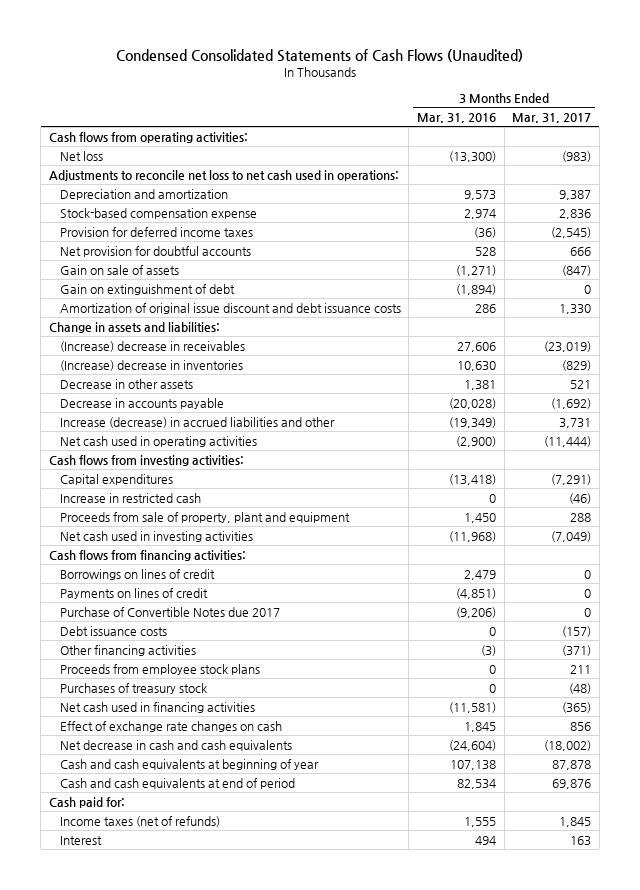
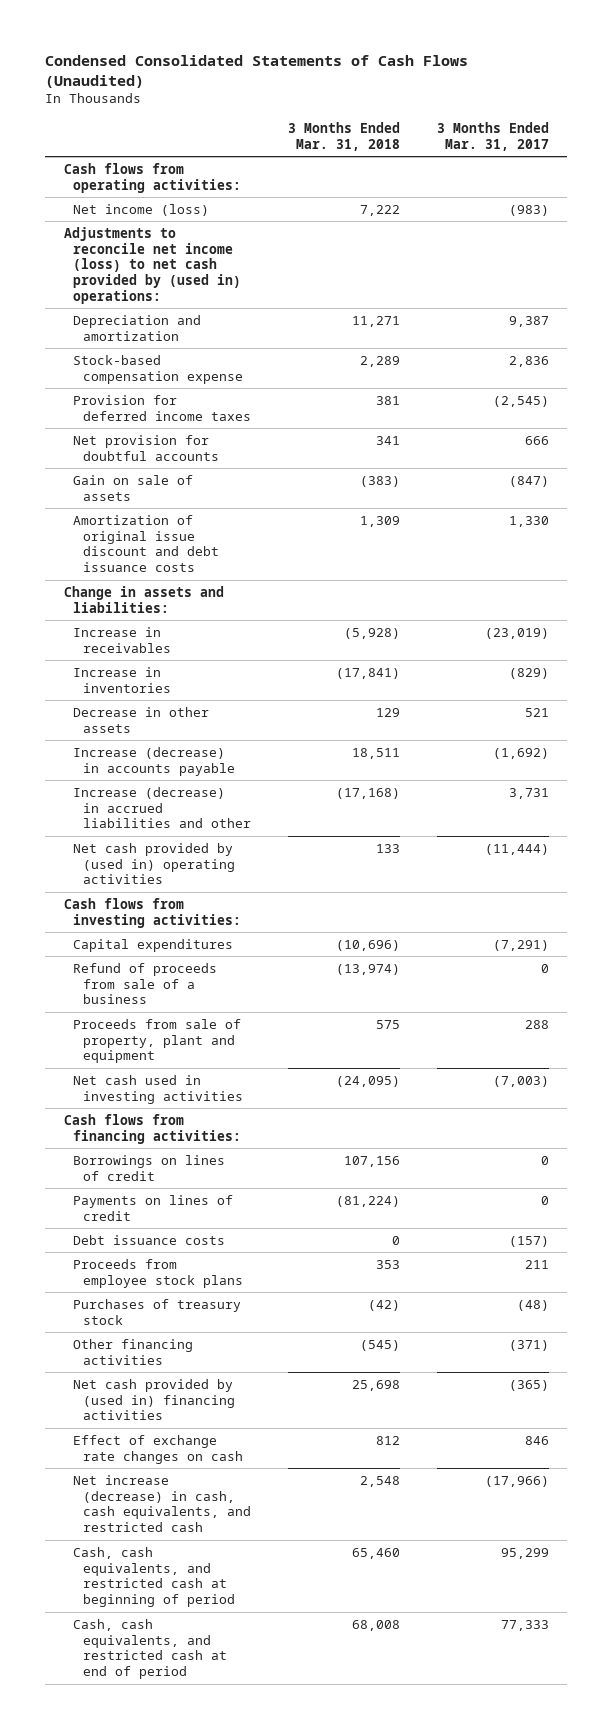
- | 3 Months Ended Mar. 31, 2016 | 3 Months Ended Mar. 31, 2017
+ | 3 Months Ended Mar. 31, 2018 | 3 Months Ended Mar. 31, 2017
- Net loss | (13,300) | (983)
- Adjustments to reconcile net loss to net cash used in operations:
+ Net income (loss) | 7,222 | (983)
+ Adjustments to reconcile net income (loss) to net cash provided by (used in) operations:
- Gain on extinguishment of debt | (1,894) | 0
- (Increase) decrease in receivables | 27,606 | (23,019)
- (Increase) decrease in inventories | 10,630 | (829)
+ Increase in receivables | (5,928) | (23,019)
+ Increase in inventories | (17,841) | (829)
- Decrease in accounts payable | (20,028) | (1,692)
+ Increase (decrease) in accounts payable | 18,511 | (1,692)
- Net cash used in operating activities | (2,900) | (11,444)
+ Net cash provided by (used in) operating activities | 133 | (11,444)
- Increase in restricted cash | 0 | (46)
+ Refund of proceeds from sale of a business | (13,974) | 0
- Net cash used in investing activities | (11,968) | (7,049)
+ Net cash used in investing activities | (24,095) | (7,003)
- Purchase of Convertible Notes due 2017 | (9,206) | 0
- Net cash used in financing activities | (11,581) | (365)
- Effect of exchange rate changes on cash | 1,845 | 856
- Net decrease in cash and cash equivalents | (24,604) | (18,002)
- Cash and cash equivalents at beginning of year | 107,138 | 87,878
- Cash and cash equivalents at end of period | 82,534 | 69,876
- Cash paid for:
- Income taxes (net of refunds) | 1,555 | 1,845
- Interest | 494 | 163
moved down: Other financing activities | (545) | (371)
+ Net cash provided by (used in) financing activities | 25,698 | (365)
+ Effect of exchange rate changes on cash | 812 | 846
+ Net increase (decrease) in cash, cash equivalents, and restricted cash | 2,548 | (17,966)
+ Cash, cash equivalents, and restricted cash at beginning of period | 65,460 | 95,299
+ Cash, cash equivalents, and restricted cash at end of period | 68,008 | 77,333

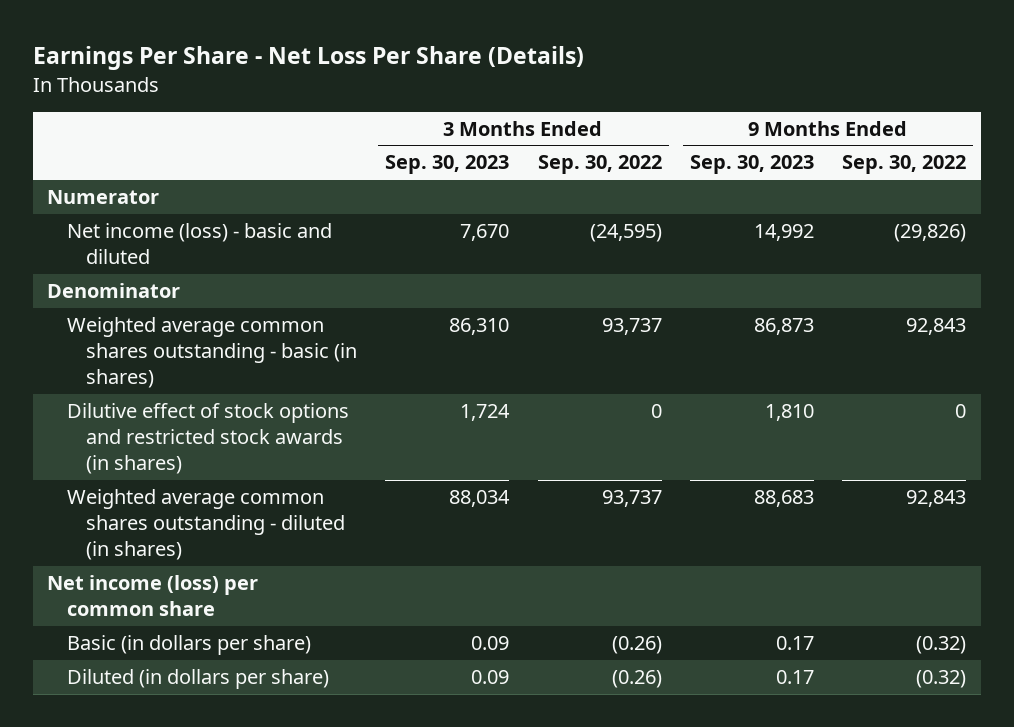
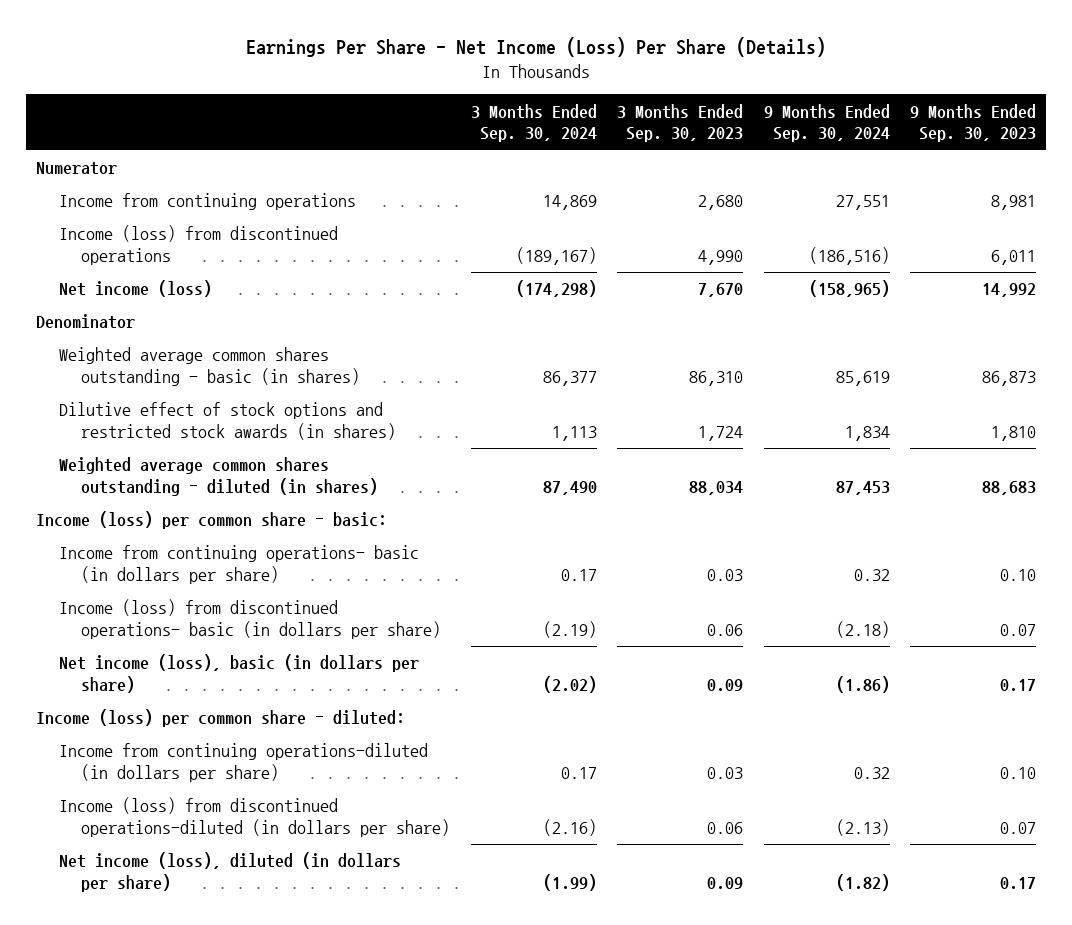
- Earnings Per Share - Net Loss Per Share (Details)
+ Earnings Per Share - Net Income (Loss) Per Share (Details)
- | 3 Months Ended Sep. 30, 2023 | 3 Months Ended Sep. 30, 2022 | 9 Months Ended Sep. 30, 2023 | 9 Months Ended Sep. 30, 2022
+ | 3 Months Ended Sep. 30, 2024 | 3 Months Ended Sep. 30, 2023 | 9 Months Ended Sep. 30, 2024 | 9 Months Ended Sep. 30, 2023
- Net income (loss) - basic and diluted | 7,670 | (24,595) | 14,992 | (29,826)
+ Income from continuing operations | 14,869 | 2,680 | 27,551 | 8,981
+ Income (loss) from discontinued operations | (189,167) | 4,990 | (186,516) | 6,011
+ Net income (loss) | (174,298) | 7,670 | (158,965) | 14,992
- Net income (loss) per common share
- Basic (in dollars per share) | 0.09 | (0.26) | 0.17 | (0.32)
- Diluted (in dollars per share) | 0.09 | (0.26) | 0.17 | (0.32)
+ Income (loss) per common share - basic:
+ Income from continuing operations- basic (in dollars per share) | 0.17 | 0.03 | 0.32 | 0.10
+ Income (loss) from discontinued operations- basic (in dollars per share) | (2.19) | 0.06 | (2.18) | 0.07
+ Net income (loss), basic (in dollars per share) | (2.02) | 0.09 | (1.86) | 0.17
+ Income (loss) per common share - diluted:
+ Income from continuing operations-diluted (in dollars per share) | 0.17 | 0.03 | 0.32 | 0.10
+ Income (loss) from discontinued operations-diluted (in dollars per share) | (2.16) | 0.06 | (2.13) | 0.07
+ Net income (loss), diluted (in dollars per share) | (1.99) | 0.09 | (1.82) | 0.17

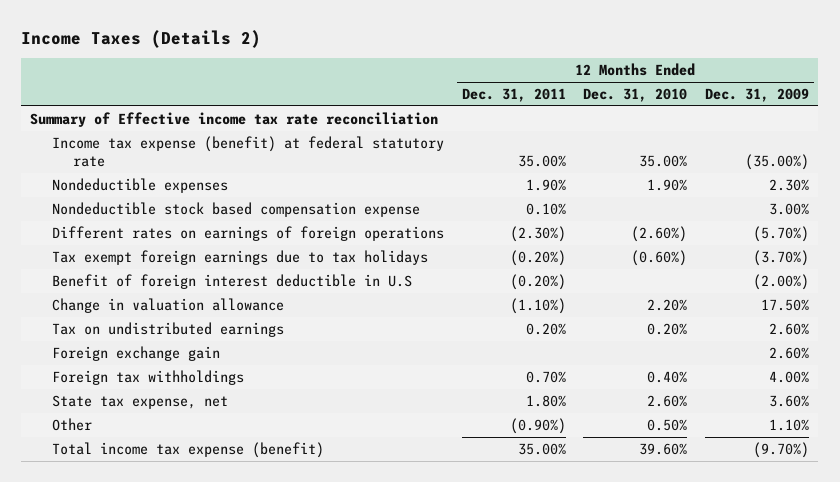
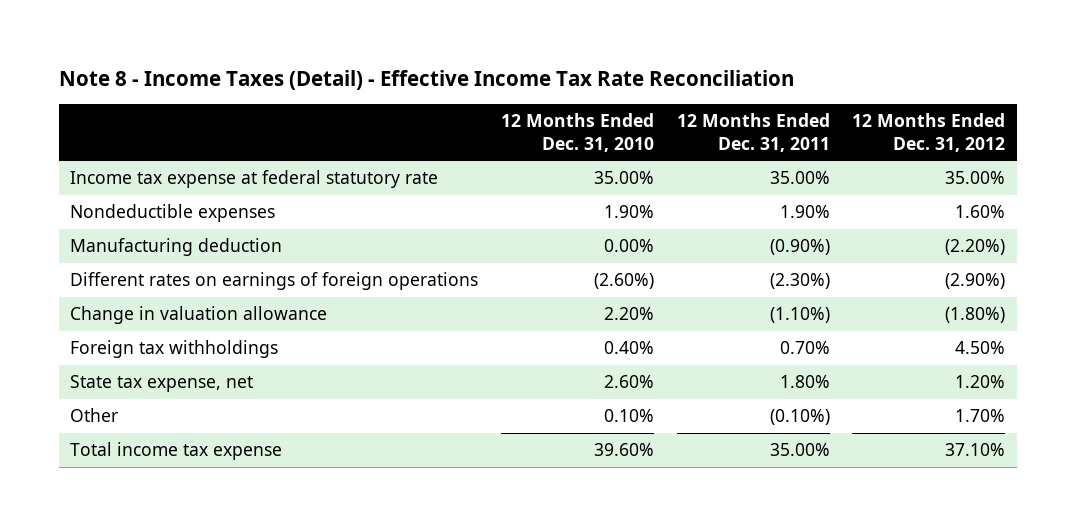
- Income Taxes (Details 2)
+ Note 8 - Income Taxes (Detail) - Effective Income Tax Rate Reconciliation
- | 12 Months Ended Dec. 31, 2011 | 12 Months Ended Dec. 31, 2010 | 12 Months Ended Dec. 31, 2009
+ | 12 Months Ended Dec. 31, 2010 | 12 Months Ended Dec. 31, 2011 | 12 Months Ended Dec. 31, 2012
- Summary of Effective income tax rate reconciliation
- Income tax expense (benefit) at federal statutory rate | 35.00% | 35.00% | (35.00%)
+ Income tax expense at federal statutory rate | 35.00% | 35.00% | 35.00%
- Nondeductible stock based compensation expense | 0.10% | | 3.00%
+ Manufacturing deduction | 0.00% | (0.90%) | (2.20%)
- Tax exempt foreign earnings due to tax holidays | (0.20%) | (0.60%) | (3.70%)
- Benefit of foreign interest deductible in U.S | (0.20%) | | (2.00%)
- Tax on undistributed earnings | 0.20% | 0.20% | 2.60%
- Foreign exchange gain | | | 2.60%
- Other | (0.90%) | 0.50% | 1.10%
- Total income tax expense (benefit) | 35.00% | 39.60% | (9.70%)
+ Other | 0.10% | (0.10%) | 1.70%
+ Total income tax expense | 39.60% | 35.00% | 37.10%

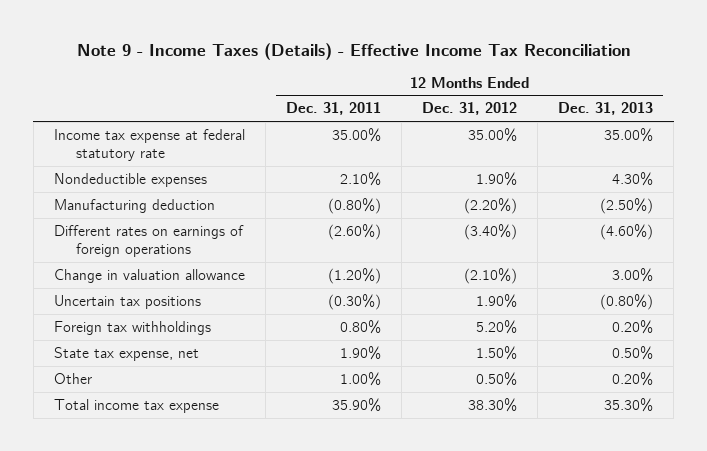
- Note 8 - Income Taxes (Detail) - Effective Income Tax Rate Reconciliation
+ Note 9 - Income Taxes (Details) - Effective Income Tax Reconciliation
- | 12 Months Ended Dec. 31, 2010 | 12 Months Ended Dec. 31, 2011 | 12 Months Ended Dec. 31, 2012
+ | 12 Months Ended Dec. 31, 2011 | 12 Months Ended Dec. 31, 2012 | 12 Months Ended Dec. 31, 2013
- Nondeductible expenses | 1.90% | 1.90% | 1.60%
- Manufacturing deduction | 0.00% | (0.90%) | (2.20%)
- Different rates on earnings of foreign operations | (2.60%) | (2.30%) | (2.90%)
- Change in valuation allowance | 2.20% | (1.10%) | (1.80%)
- Foreign tax withholdings | 0.40% | 0.70% | 4.50%
- State tax expense, net | 2.60% | 1.80% | 1.20%
- Other | 0.10% | (0.10%) | 1.70%
- Total income tax expense | 39.60% | 35.00% | 37.10%
+ Nondeductible expenses | 2.10% | 1.90% | 4.30%
+ Manufacturing deduction | (0.80%) | (2.20%) | (2.50%)
+ Different rates on earnings of foreign operations | (2.60%) | (3.40%) | (4.60%)
+ Change in valuation allowance | (1.20%) | (2.10%) | 3.00%
+ Uncertain tax positions | (0.30%) | 1.90% | (0.80%)
+ Foreign tax withholdings | 0.80% | 5.20% | 0.20%
+ State tax expense, net | 1.90% | 1.50% | 0.50%
+ Other | 1.00% | 0.50% | 0.20%
+ Total income tax expense | 35.90% | 38.30% | 35.30%

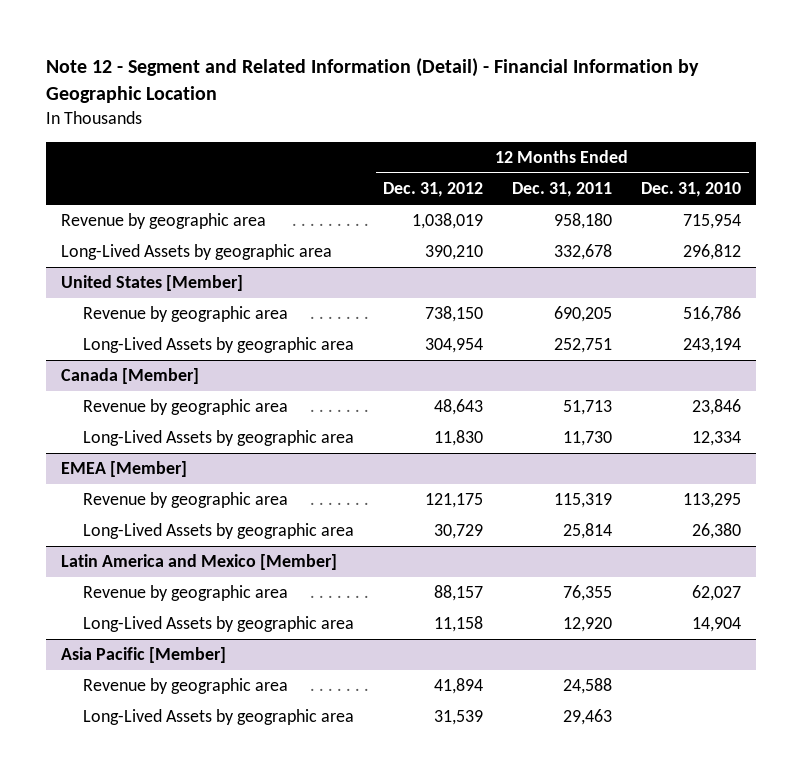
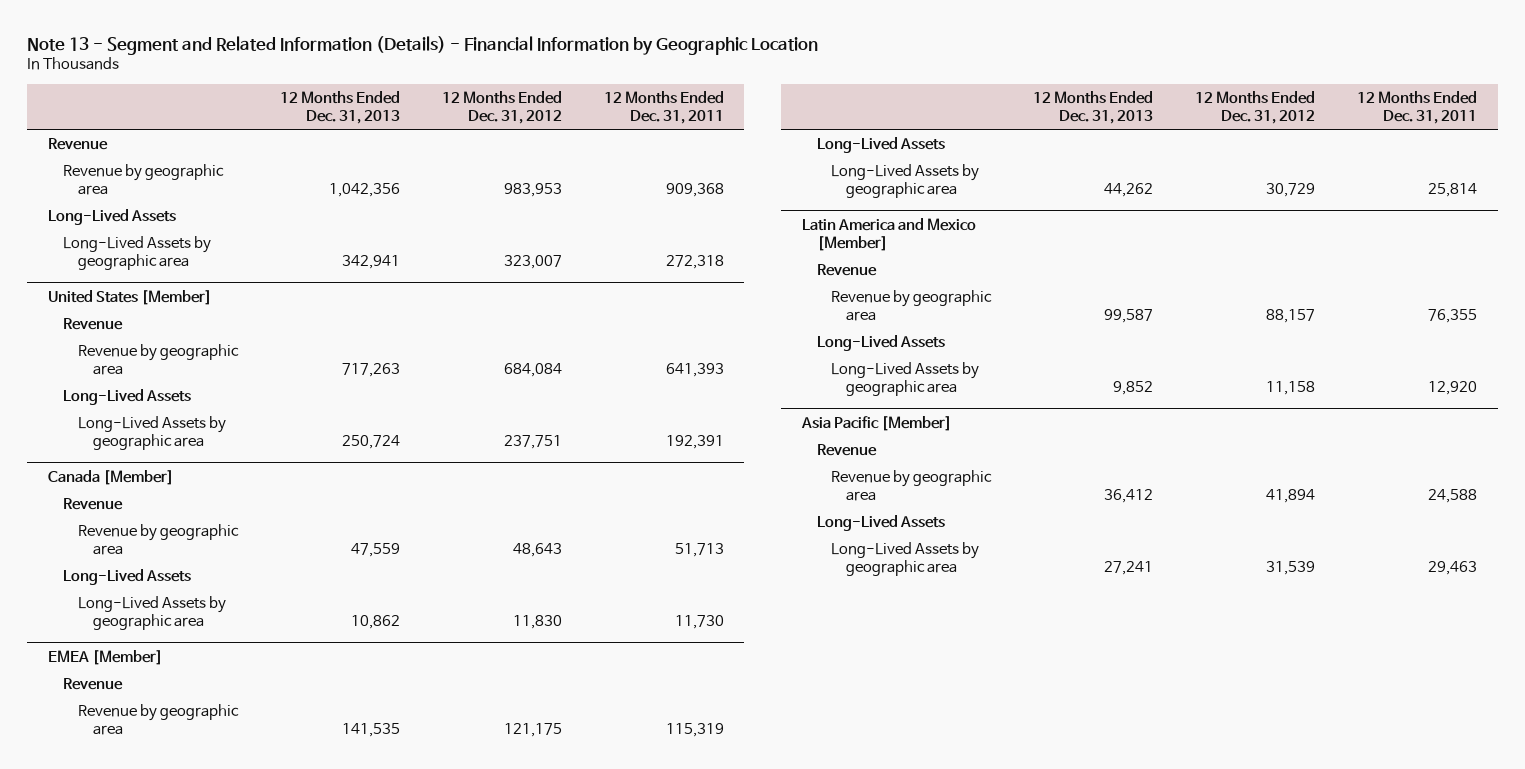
- Note 12 - Segment and Related Information (Detail) - Financial Information by Geographic Location
+ Note 13 - Segment and Related Information (Details) - Financial Information by Geographic Location
- | 12 Months Ended Dec. 31, 2012 | 12 Months Ended Dec. 31, 2011 | 12 Months Ended Dec. 31, 2010
+ | 12 Months Ended Dec. 31, 2013 | 12 Months Ended Dec. 31, 2012 | 12 Months Ended Dec. 31, 2011
- Revenue by geographic area | 1,038,019 | 958,180 | 715,954
- Long-Lived Assets by geographic area | 390,210 | 332,678 | 296,812
+ Revenue
+ Revenue by geographic area | 1,042,356 | 983,953 | 909,368
+ Long-Lived Assets
+ Long-Lived Assets by geographic area | 342,941 | 323,007 | 272,318
@ United States [Member]
- Revenue by geographic area | 738,150 | 690,205 | 516,786
- Long-Lived Assets by geographic area | 304,954 | 252,751 | 243,194
+ Revenue
+ Revenue by geographic area | 717,263 | 684,084 | 641,393
+ Long-Lived Assets
+ Long-Lived Assets by geographic area | 250,724 | 237,751 | 192,391
@ Canada [Member]
+ Revenue
+ Long-Lived Assets
@ EMEA [Member]
+ Revenue
+ Long-Lived Assets
@ Latin America and Mexico [Member]
+ Revenue
+ Long-Lived Assets
@ Asia Pacific [Member]
+ Revenue
+ Long-Lived Assets

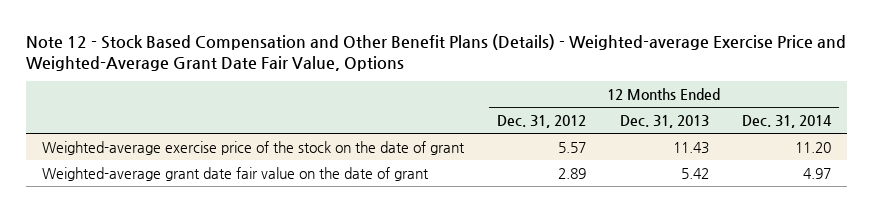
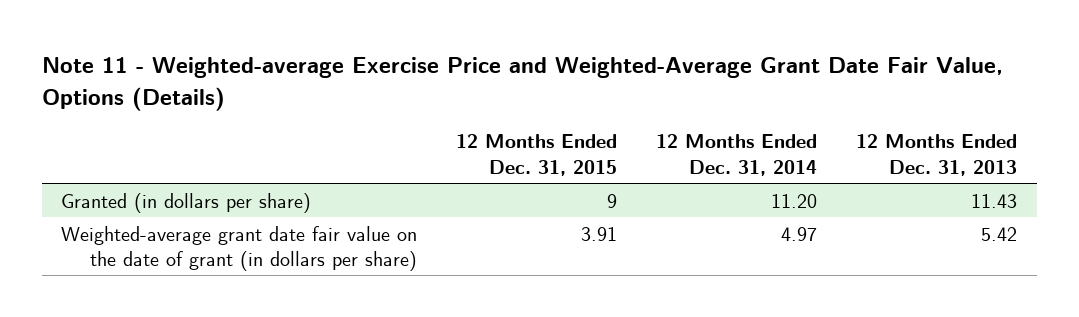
- Note 12 - Stock Based Compensation and Other Benefit Plans (Details) - Weighted-average Exercise Price and Weighted-Average Grant Date Fair Value, Options
+ Note 11 - Weighted-average Exercise Price and Weighted-Average Grant Date Fair Value, Options (Details)
- | 12 Months Ended Dec. 31, 2012 | 12 Months Ended Dec. 31, 2013 | 12 Months Ended Dec. 31, 2014
+ | 12 Months Ended Dec. 31, 2015 | 12 Months Ended Dec. 31, 2014 | 12 Months Ended Dec. 31, 2013
- Weighted-average exercise price of the stock on the date of grant | 5.57 | 11.43 | 11.20
- Weighted-average grant date fair value on the date of grant | 2.89 | 5.42 | 4.97
+ Granted (in dollars per share) | 9 | 11.20 | 11.43
+ Weighted-average grant date fair value on the date of grant (in dollars per share) | 3.91 | 4.97 | 5.42

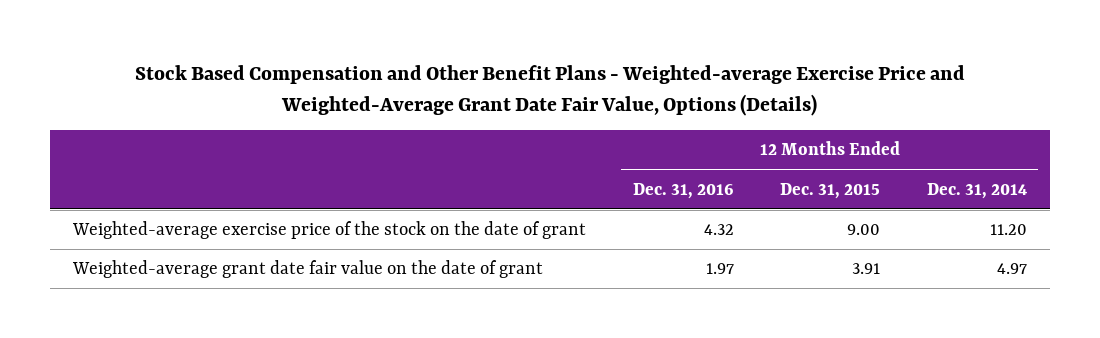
- Note 11 - Weighted-average Exercise Price and Weighted-Average Grant Date Fair Value, Options (Details)
+ Stock Based Compensation and Other Benefit Plans - Weighted-average Exercise Price and Weighted-Average Grant Date Fair Value, Options (Details)
- | 12 Months Ended Dec. 31, 2015 | 12 Months Ended Dec. 31, 2014 | 12 Months Ended Dec. 31, 2013
+ | 12 Months Ended Dec. 31, 2016 | 12 Months Ended Dec. 31, 2015 | 12 Months Ended Dec. 31, 2014
- Granted (in dollars per share) | 9 | 11.20 | 11.43
- Weighted-average grant date fair value on the date of grant (in dollars per share) | 3.91 | 4.97 | 5.42
+ Weighted-average exercise price of the stock on the date of grant | 4.32 | 9.00 | 11.20
+ Weighted-average grant date fair value on the date of grant | 1.97 | 3.91 | 4.97

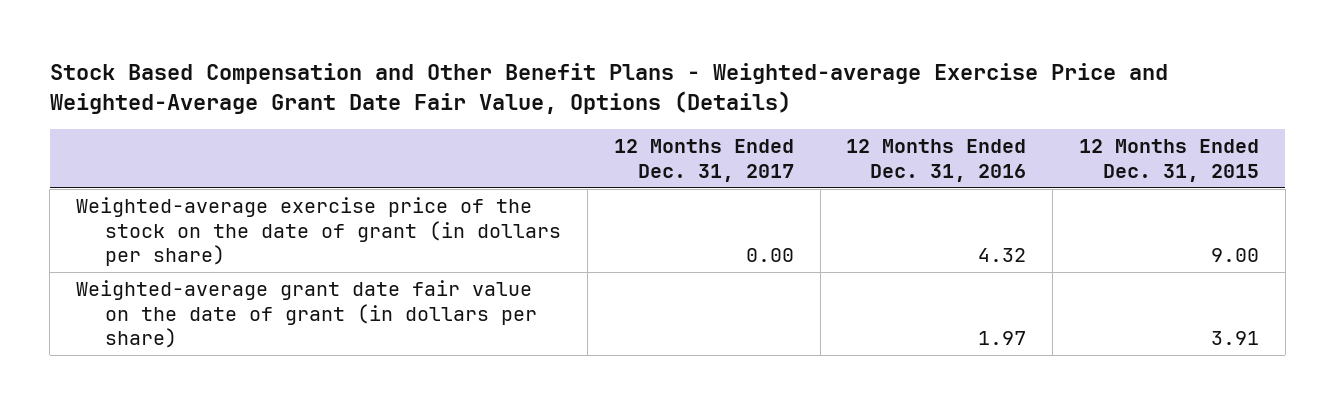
- | 12 Months Ended Dec. 31, 2016 | 12 Months Ended Dec. 31, 2015 | 12 Months Ended Dec. 31, 2014
+ | 12 Months Ended Dec. 31, 2017 | 12 Months Ended Dec. 31, 2016 | 12 Months Ended Dec. 31, 2015
- Weighted-average exercise price of the stock on the date of grant | 4.32 | 9.00 | 11.20
- Weighted-average grant date fair value on the date of grant | 1.97 | 3.91 | 4.97
+ Weighted-average exercise price of the stock on the date of grant (in dollars per share) | 0.00 | 4.32 | 9.00
+ Weighted-average grant date fair value on the date of grant (in dollars per share) | | 1.97 | 3.91

